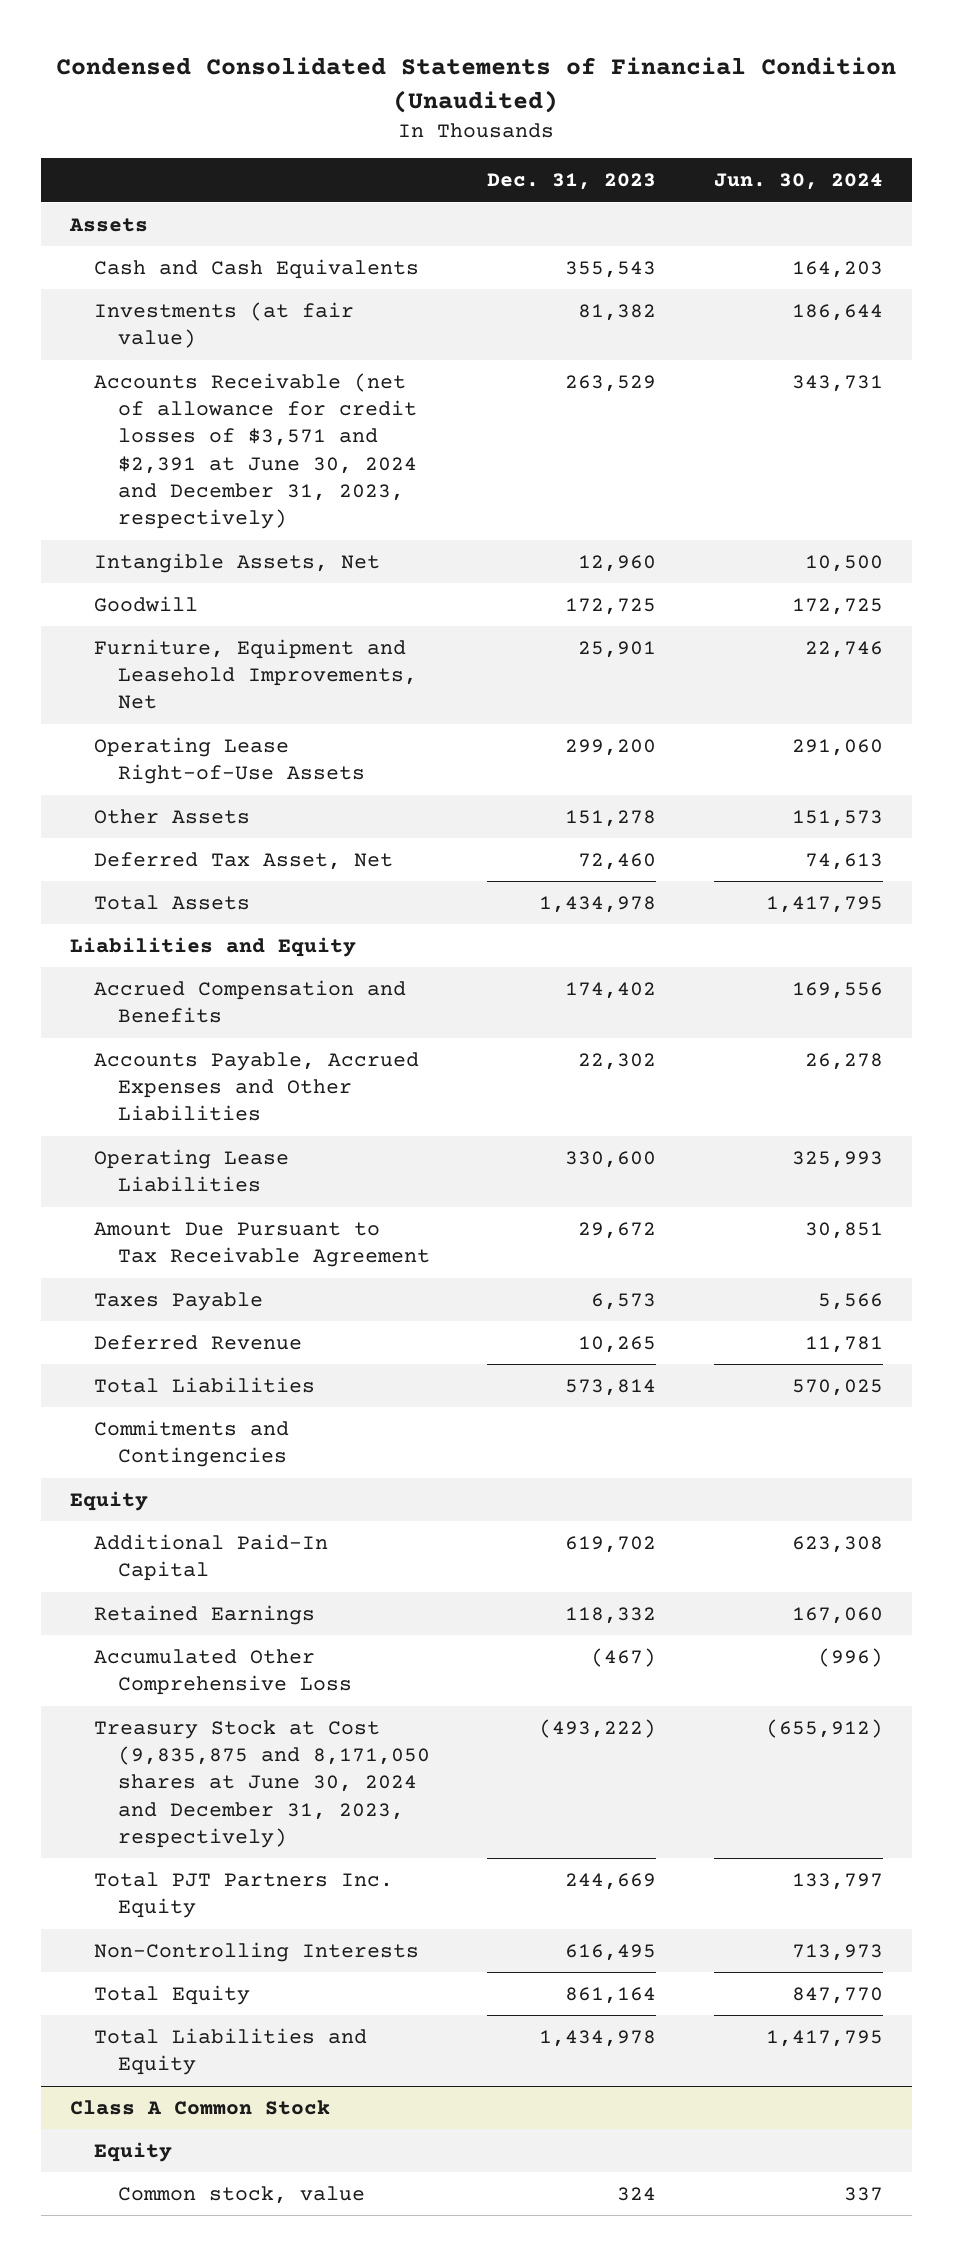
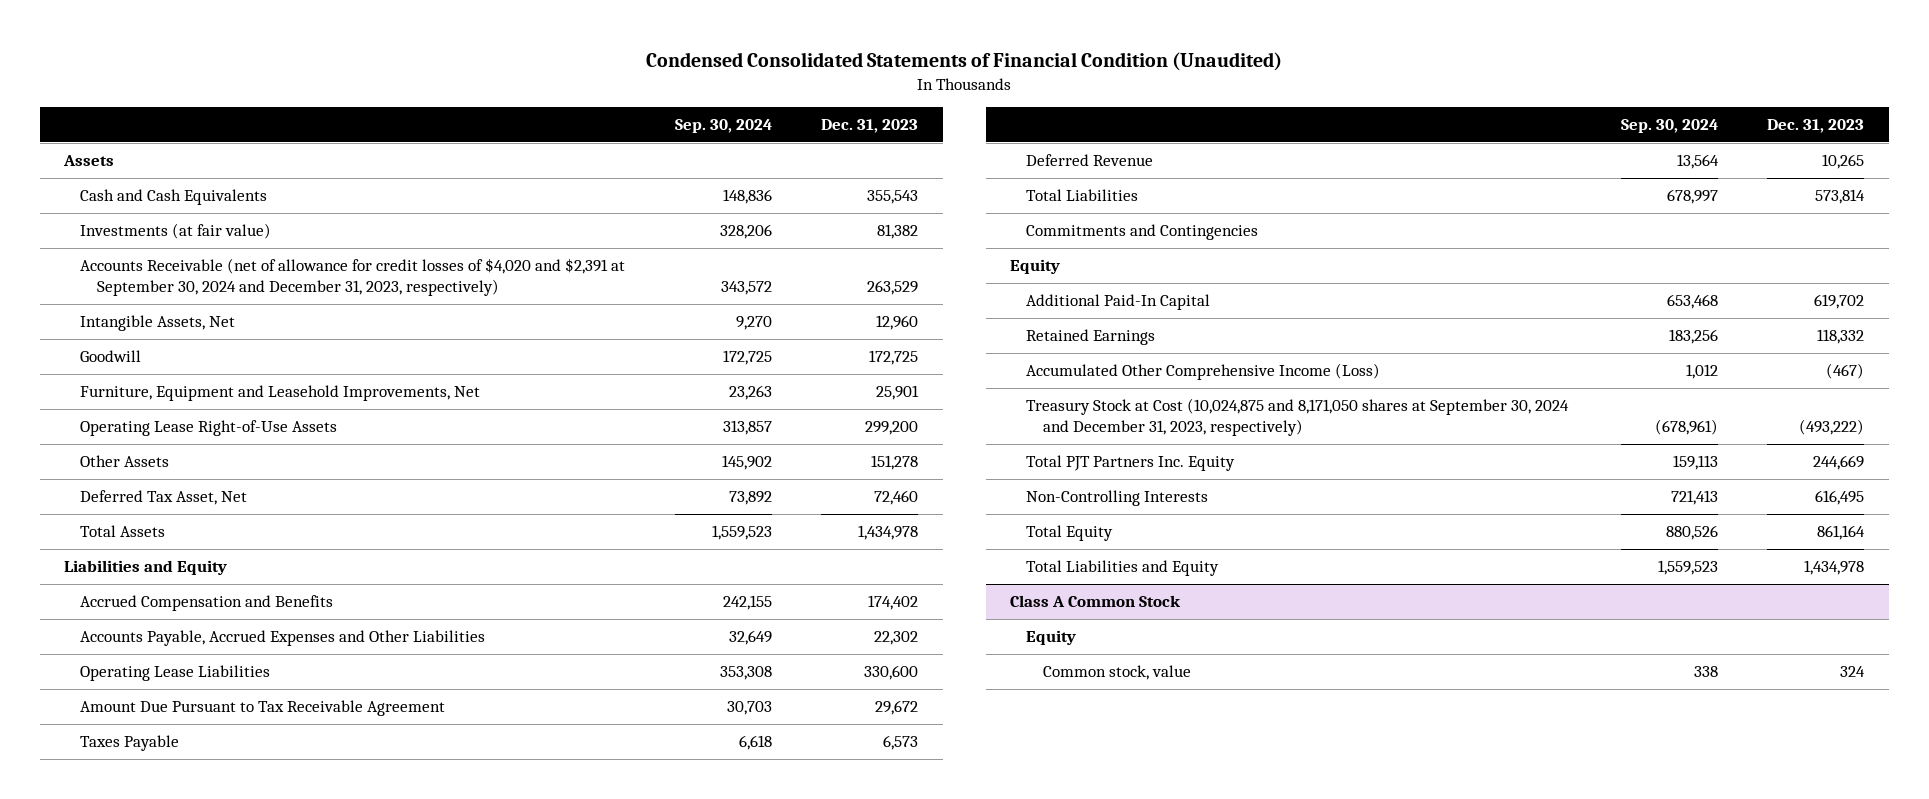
- | Dec. 31, 2023 | Jun. 30, 2024
+ | Sep. 30, 2024 | Dec. 31, 2023
- Accounts Receivable (net of allowance for credit losses of $3,571 and $2,391 at June 30, 2024 and December 31, 2023, respectively) | 263,529 | 343,731
+ Accounts Receivable (net of allowance for credit losses of $4,020 and $2,391 at September 30, 2024 and December 31, 2023, respectively) | 343,572 | 263,529
- Accumulated Other Comprehensive Loss | (467) | (996)
- Treasury Stock at Cost (9,835,875 and 8,171,050 shares at June 30, 2024 and December 31, 2023, respectively) | (493,222) | (655,912)
+ Accumulated Other Comprehensive Income (Loss) | 1,012 | (467)
+ Treasury Stock at Cost (10,024,875 and 8,171,050 shares at September 30, 2024 and December 31, 2023, respectively) | (678,961) | (493,222)

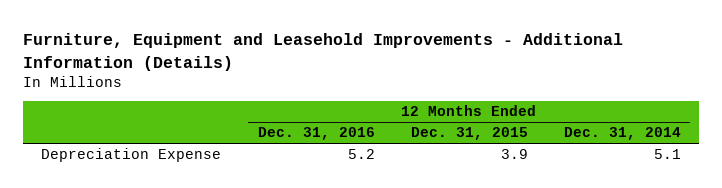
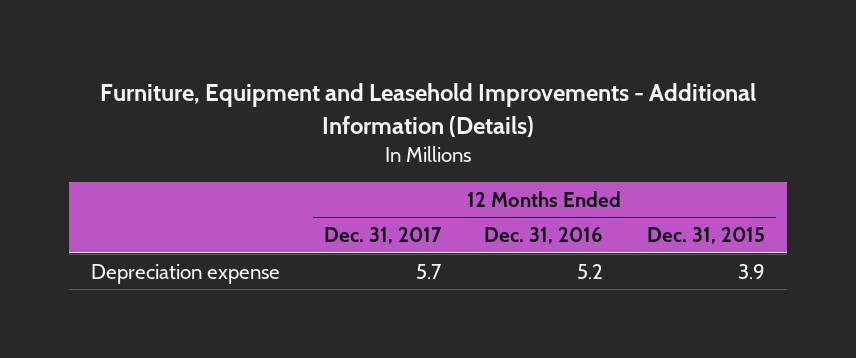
- | 12 Months Ended Dec. 31, 2016 | 12 Months Ended Dec. 31, 2015 | 12 Months Ended Dec. 31, 2014
+ | 12 Months Ended Dec. 31, 2017 | 12 Months Ended Dec. 31, 2016 | 12 Months Ended Dec. 31, 2015
- Depreciation Expense | 5.2 | 3.9 | 5.1
+ Depreciation expense | 5.7 | 5.2 | 3.9

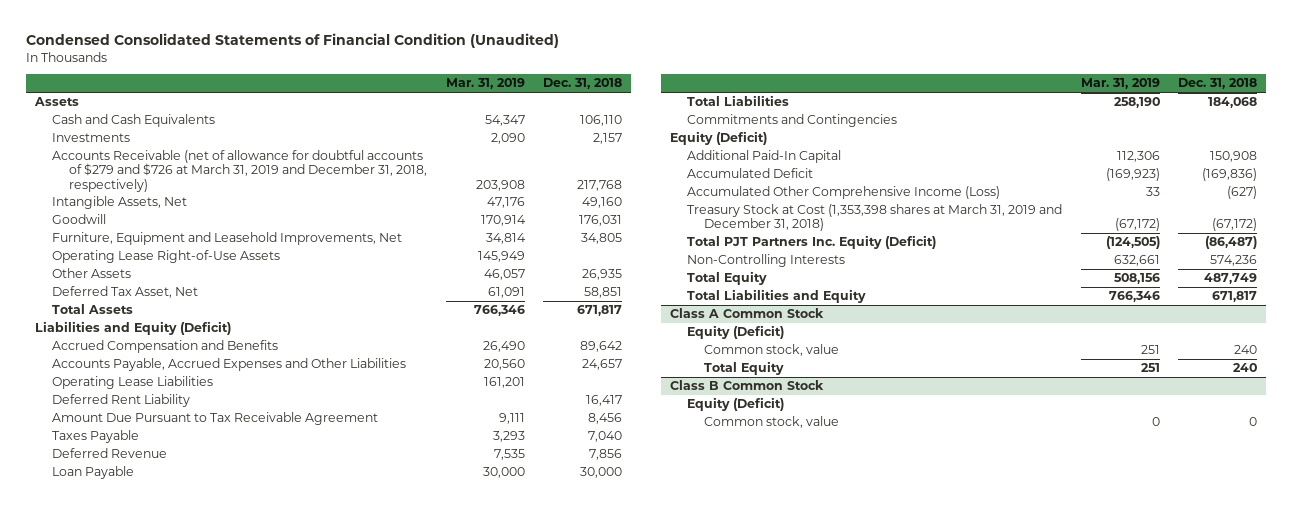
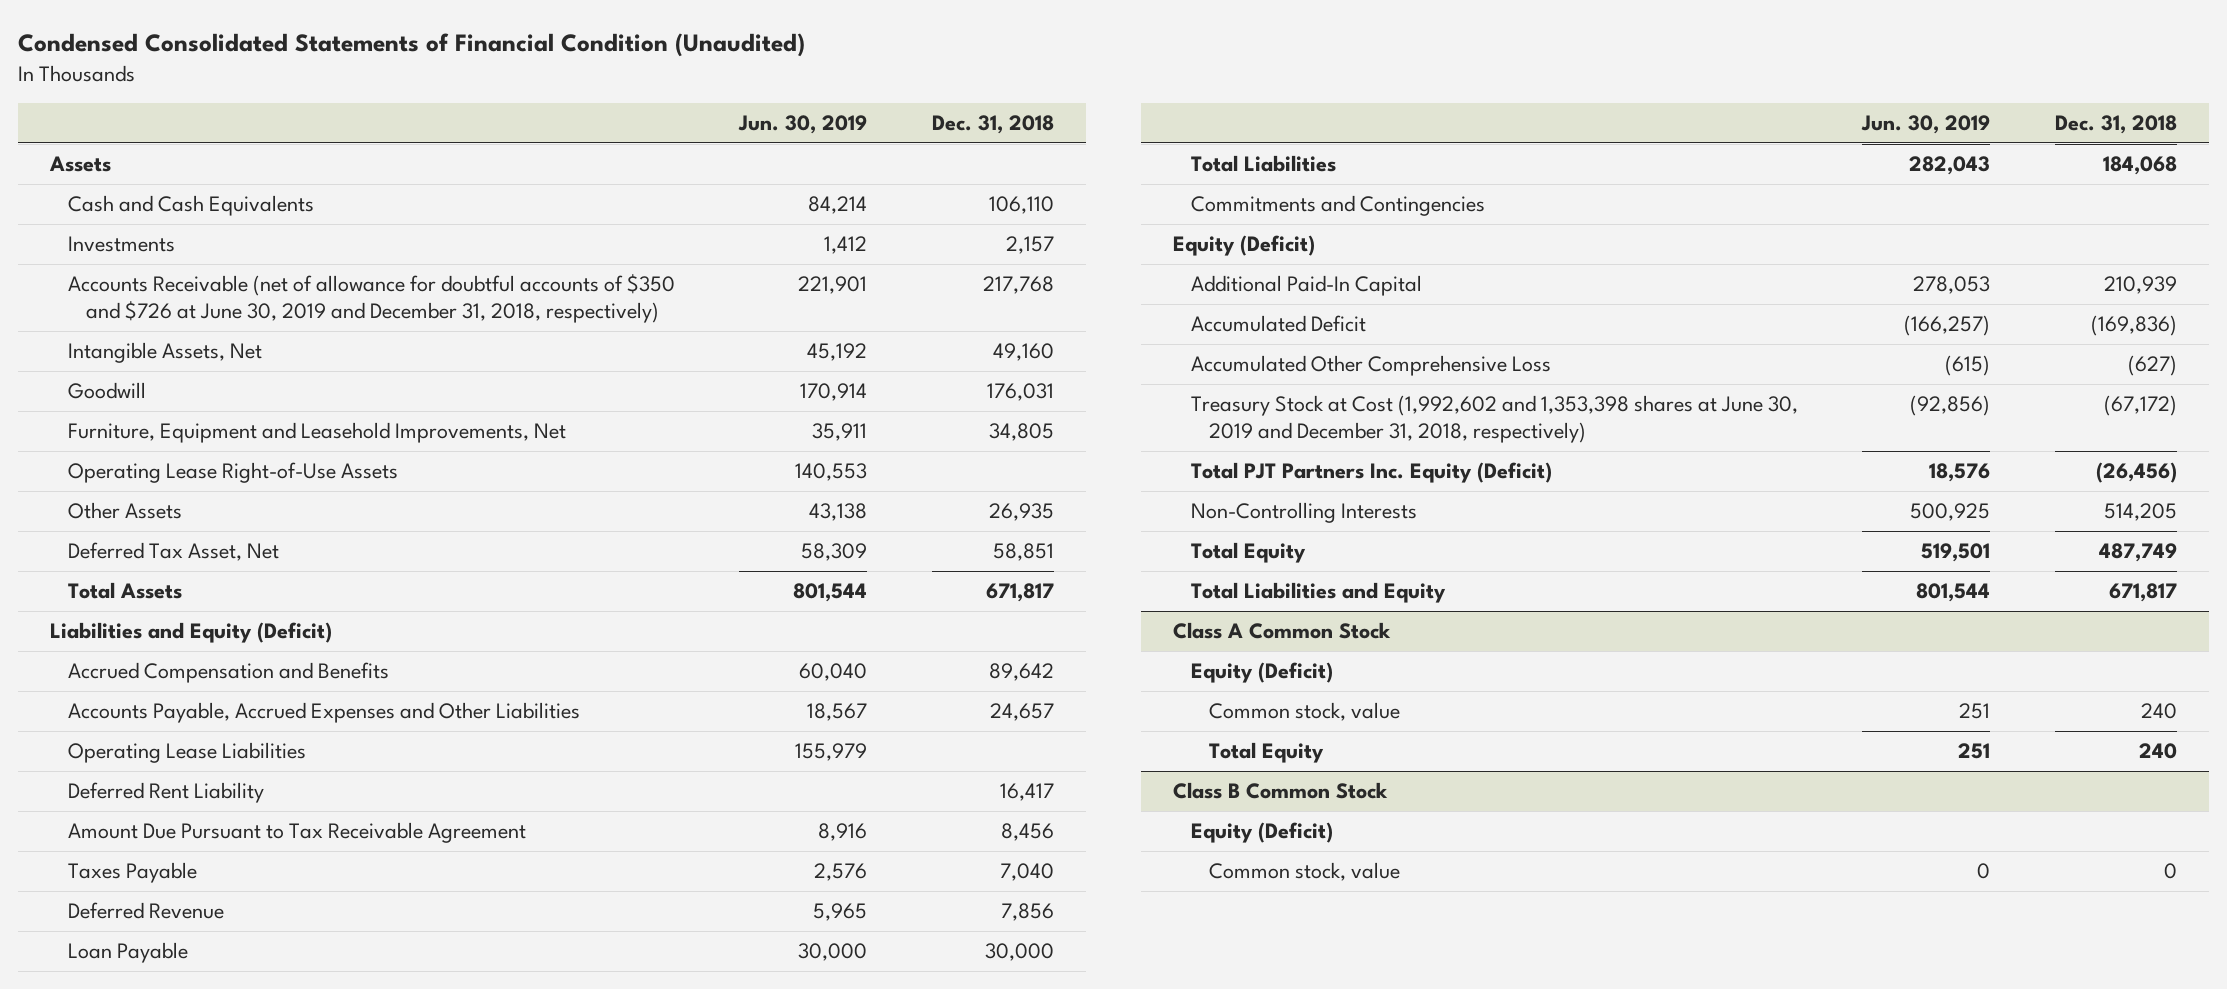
- | Mar. 31, 2019 | Dec. 31, 2018
+ | Jun. 30, 2019 | Dec. 31, 2018
- Accounts Receivable (net of allowance for doubtful accounts of $279 and $726 at March 31, 2019 and December 31, 2018, respectively) | 203,908 | 217,768
+ Accounts Receivable (net of allowance for doubtful accounts of $350 and $726 at June 30, 2019 and December 31, 2018, respectively) | 221,901 | 217,768
- Additional Paid-In Capital | 112,306 | 150,908
+ Additional Paid-In Capital | 278,053 | 210,939
- Accumulated Other Comprehensive Income (Loss) | 33 | (627)
- Treasury Stock at Cost (1,353,398 shares at March 31, 2019 and December 31, 2018) | (67,172) | (67,172)
- Total PJT Partners Inc. Equity (Deficit) | (124,505) | (86,487)
- Non-Controlling Interests | 632,661 | 574,236
+ Accumulated Other Comprehensive Loss | (615) | (627)
+ Treasury Stock at Cost (1,992,602 and 1,353,398 shares at June 30, 2019 and December 31, 2018, respectively) | (92,856) | (67,172)
+ Total PJT Partners Inc. Equity (Deficit) | 18,576 | (26,456)
+ Non-Controlling Interests | 500,925 | 514,205

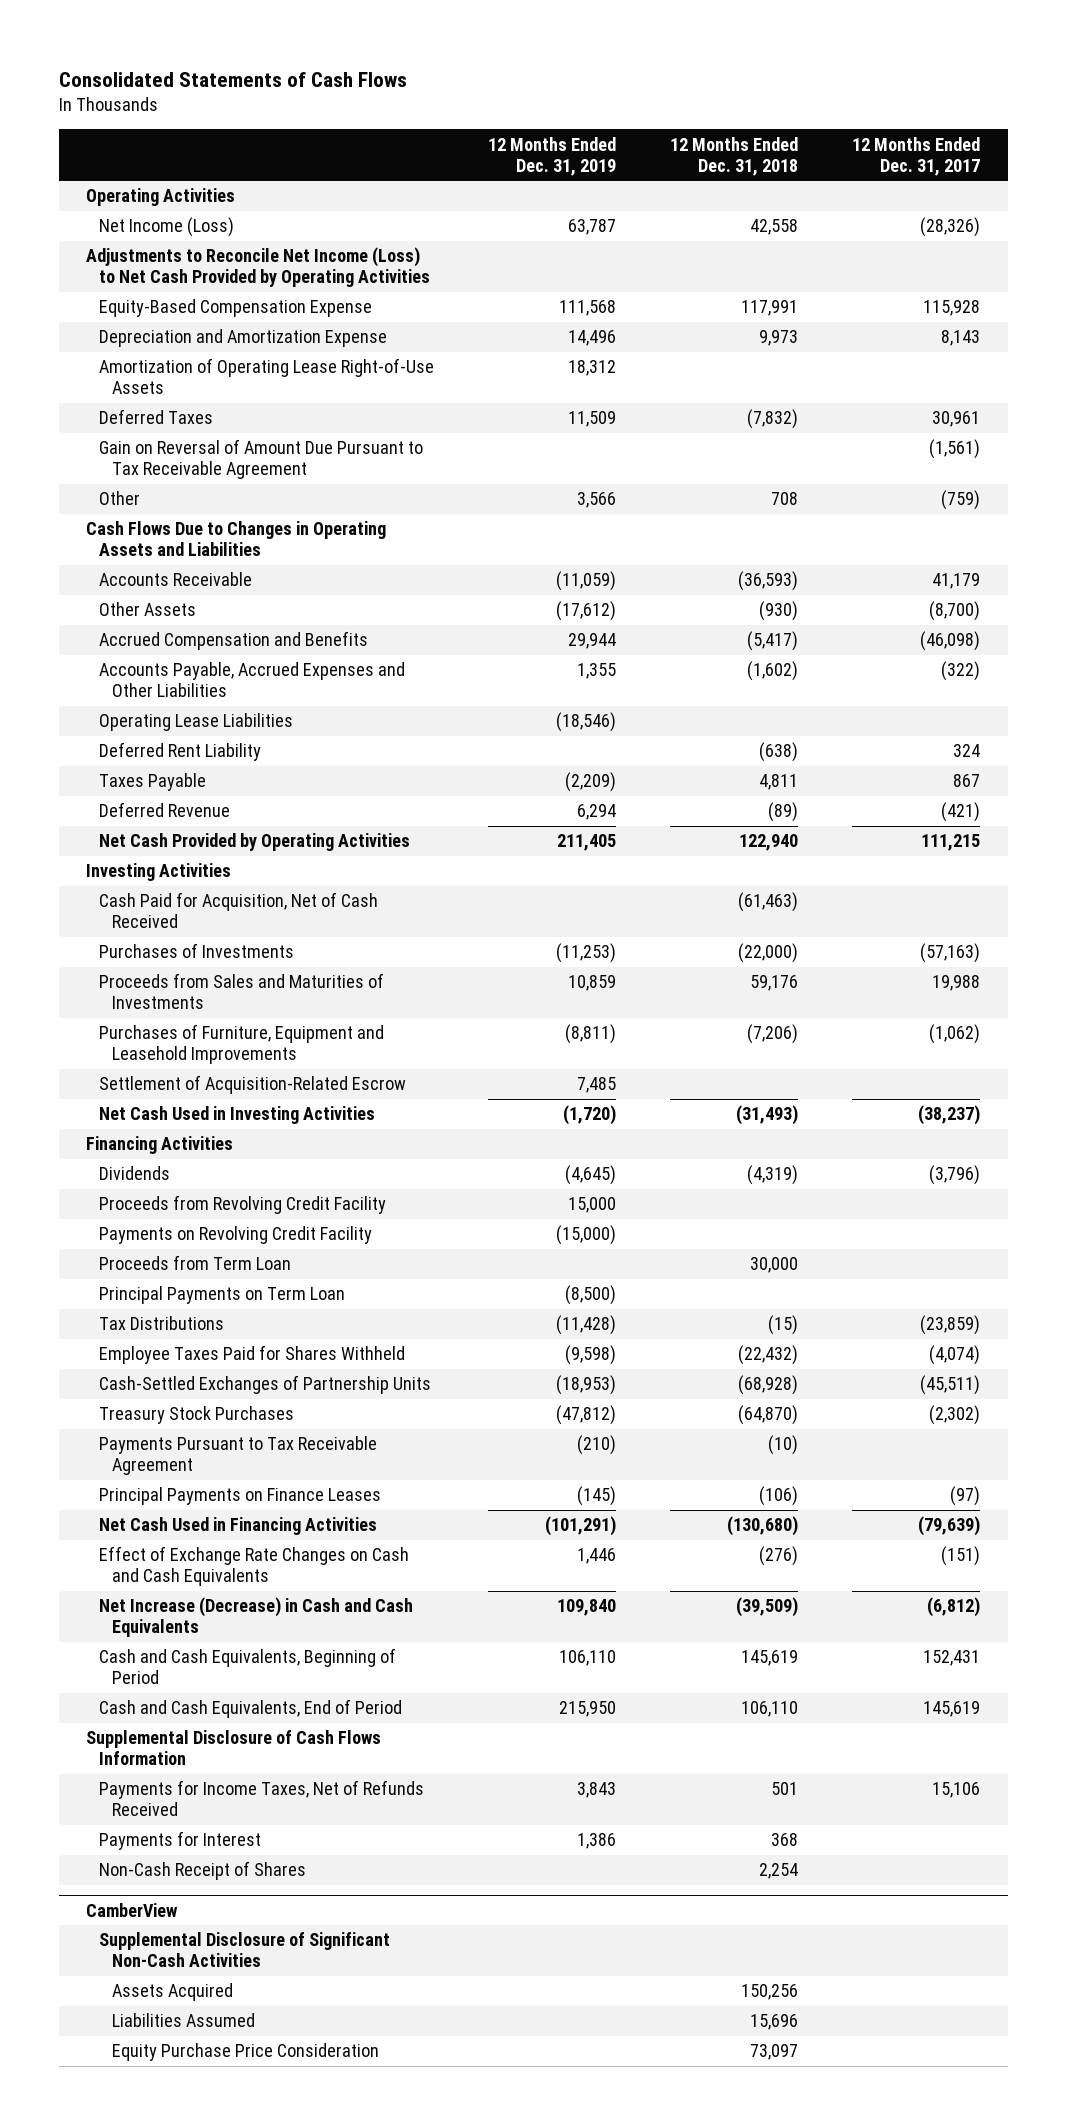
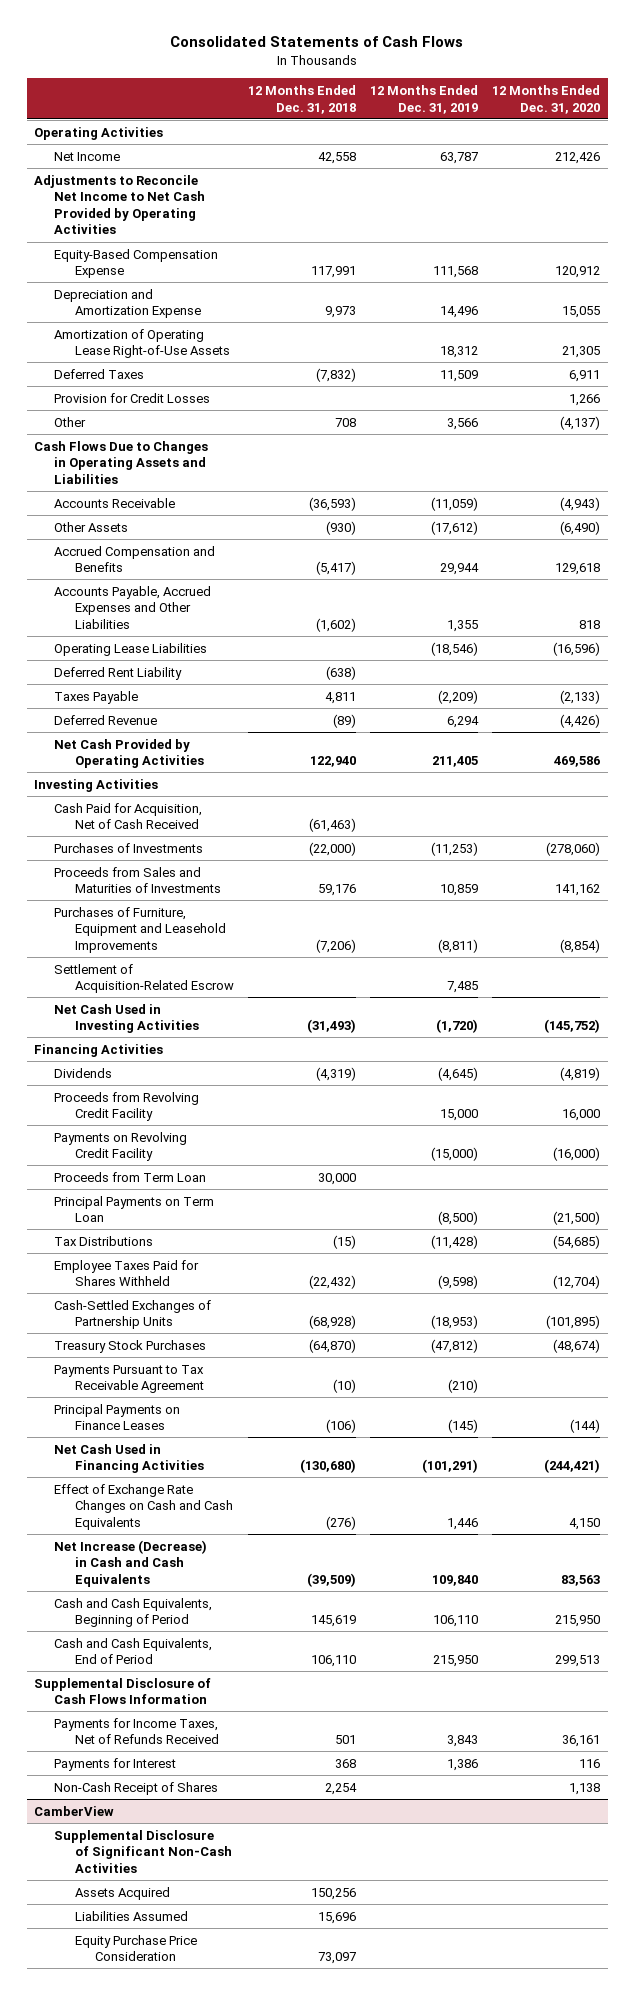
- | 12 Months Ended Dec. 31, 2019 | 12 Months Ended Dec. 31, 2018 | 12 Months Ended Dec. 31, 2017
+ | 12 Months Ended Dec. 31, 2018 | 12 Months Ended Dec. 31, 2019 | 12 Months Ended Dec. 31, 2020
- Net Income (Loss) | 63,787 | 42,558 | (28,326)
- Adjustments to Reconcile Net Income (Loss) to Net Cash Provided by Operating Activities
+ Net Income | 42,558 | 63,787 | 212,426
+ Adjustments to Reconcile Net Income to Net Cash Provided by Operating Activities
- Gain on Reversal of Amount Due Pursuant to Tax Receivable Agreement | | | (1,561)
+ Provision for Credit Losses | | | 1,266

